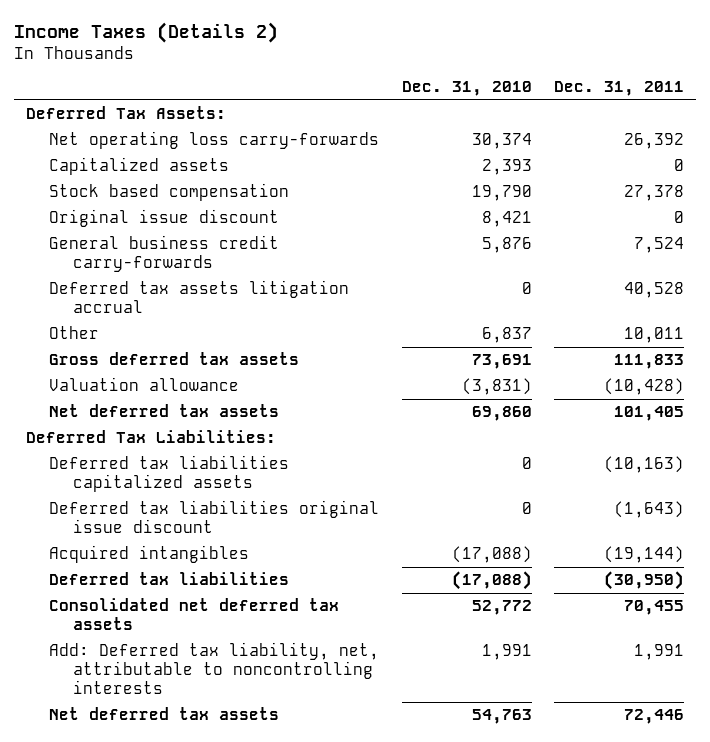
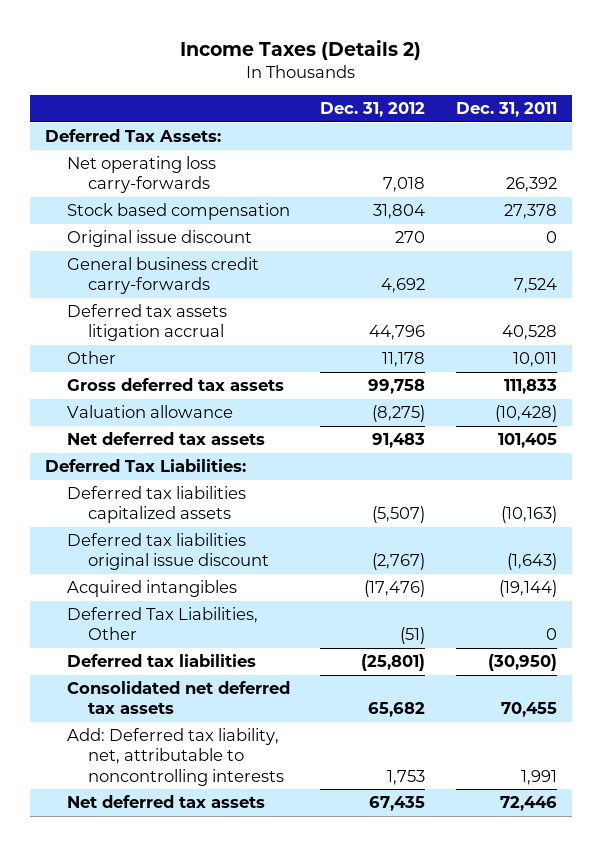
- | Dec. 31, 2010 | Dec. 31, 2011
+ | Dec. 31, 2012 | Dec. 31, 2011
- Capitalized assets | 2,393 | 0
+ Deferred Tax Liabilities, Other | (51) | 0

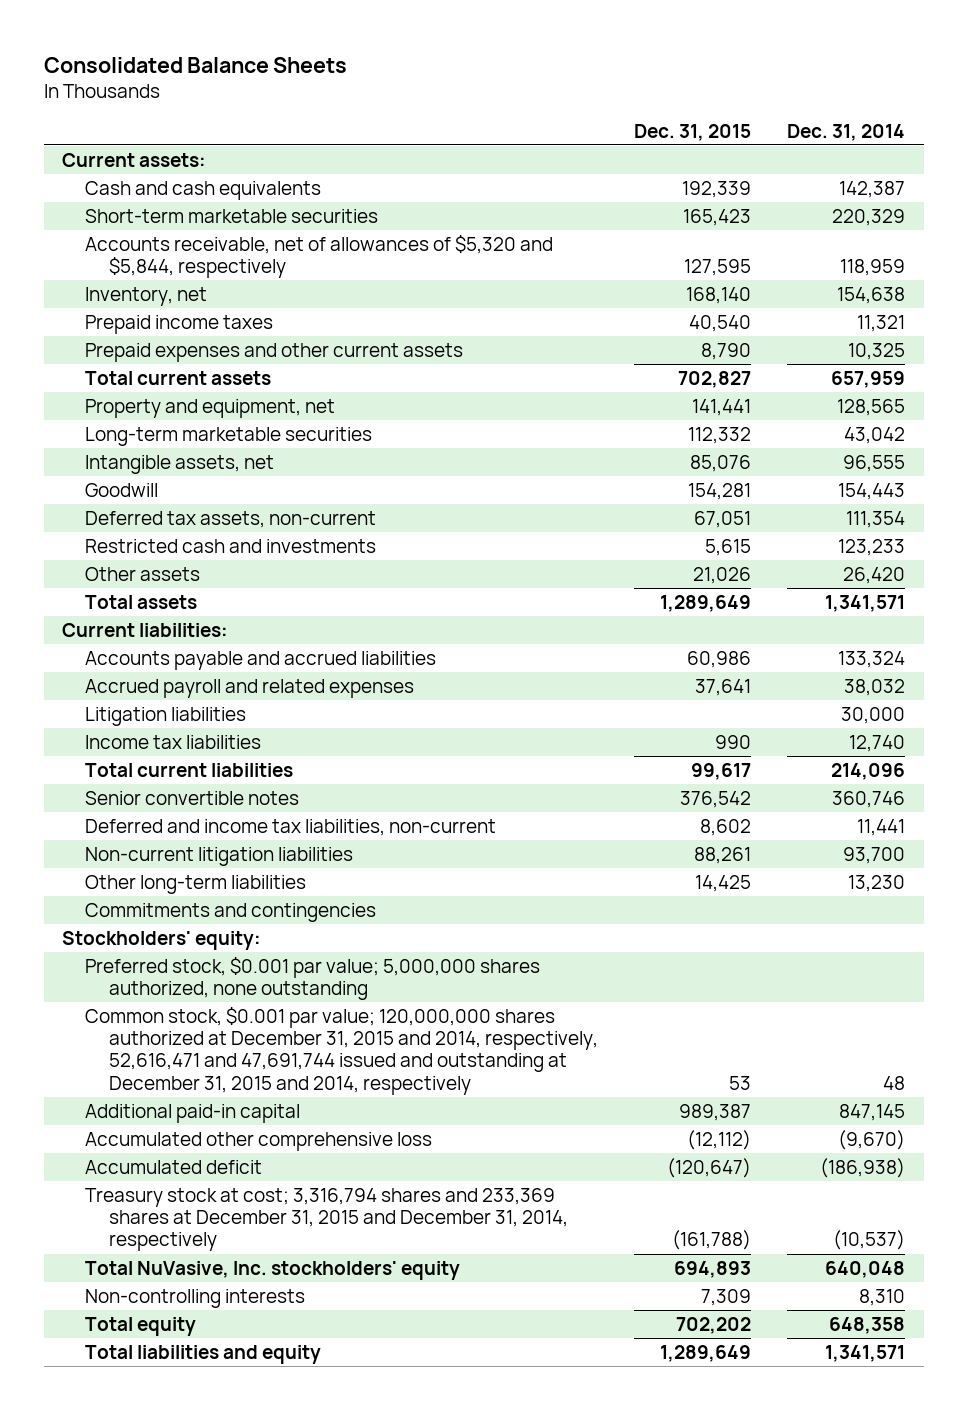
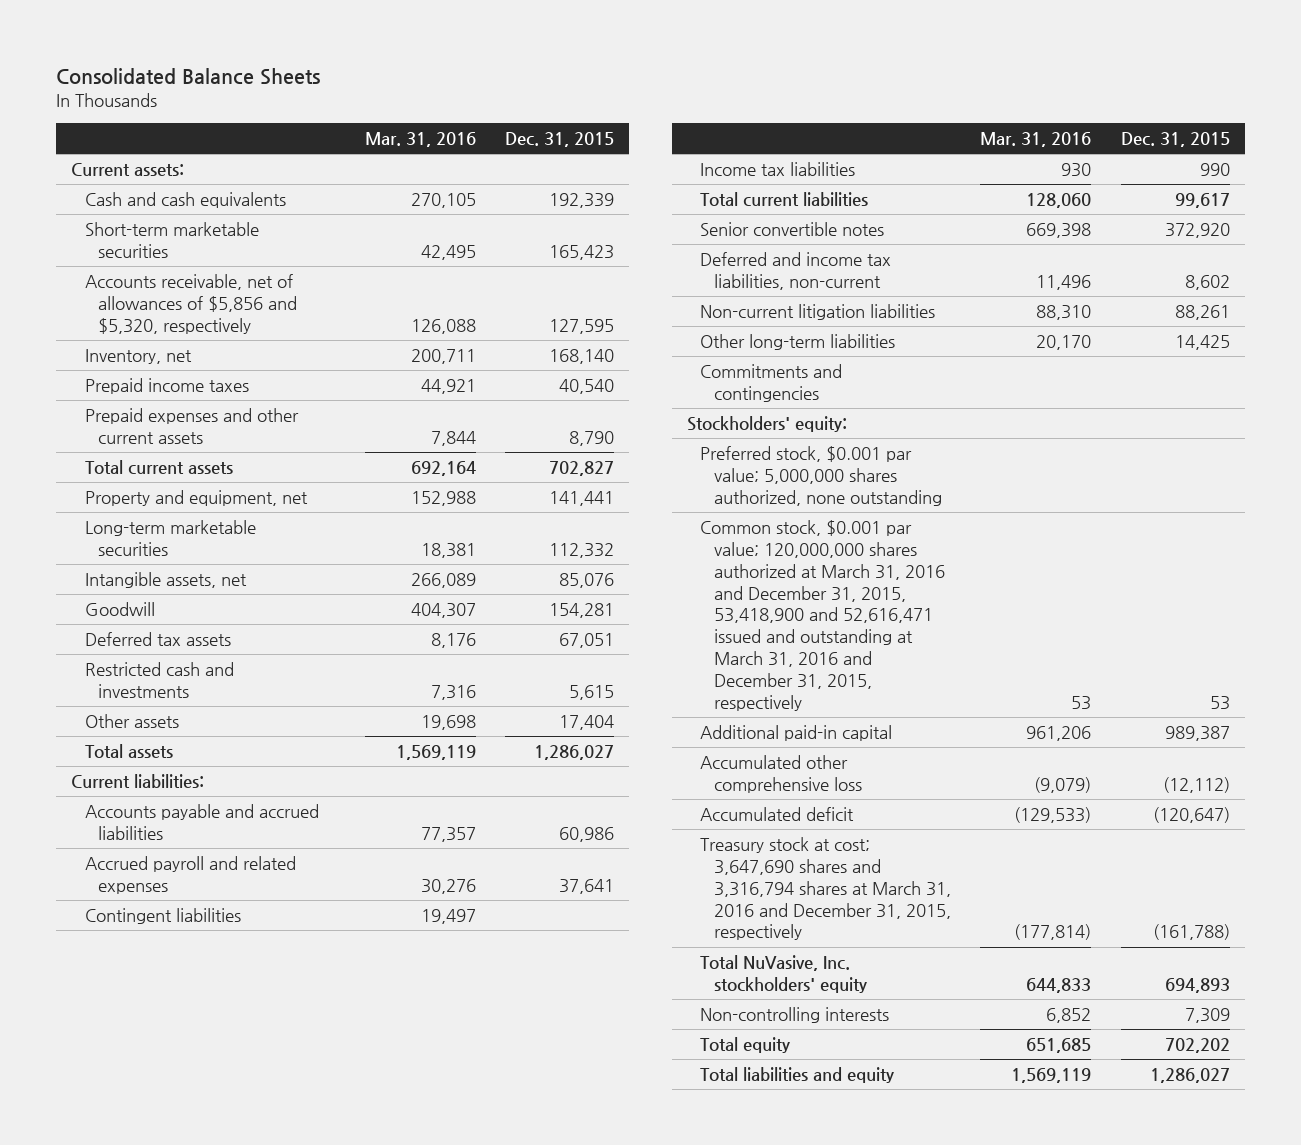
- | Dec. 31, 2015 | Dec. 31, 2014
+ | Mar. 31, 2016 | Dec. 31, 2015
- Accounts receivable, net of allowances of $5,320 and $5,844, respectively | 127,595 | 118,959
+ Accounts receivable, net of allowances of $5,856 and $5,320, respectively | 126,088 | 127,595
- Deferred tax assets, non-current | 67,051 | 111,354
+ Deferred tax assets | 8,176 | 67,051
- Other assets | 21,026 | 26,420
- Total assets | 1,289,649 | 1,341,571
+ Other assets | 19,698 | 17,404
+ Total assets | 1,569,119 | 1,286,027
- Litigation liabilities | | 30,000
+ Contingent liabilities | 19,497 |
- Senior convertible notes | 376,542 | 360,746
+ Senior convertible notes | 669,398 | 372,920
- Common stock, $0.001 par value; 120,000,000 shares authorized at December 31, 2015 and 2014, respectively, 52,616,471 and 47,691,744 issued and outstanding at December 31, 2015 and 2014, respectively | 53 | 48
+ Common stock, $0.001 par value; 120,000,000 shares authorized at March 31, 2016 and December 31, 2015, 53,418,900 and 52,616,471 issued and outstanding at March 31, 2016 and December 31, 2015, respectively | 53 | 53
- Treasury stock at cost; 3,316,794 shares and 233,369 shares at December 31, 2015 and December 31, 2014, respectively | (161,788) | (10,537)
+ Treasury stock at cost; 3,647,690 shares and 3,316,794 shares at March 31, 2016 and December 31, 2015, respectively | (177,814) | (161,788)
- Total liabilities and equity | 1,289,649 | 1,341,571
+ Total liabilities and equity | 1,569,119 | 1,286,027

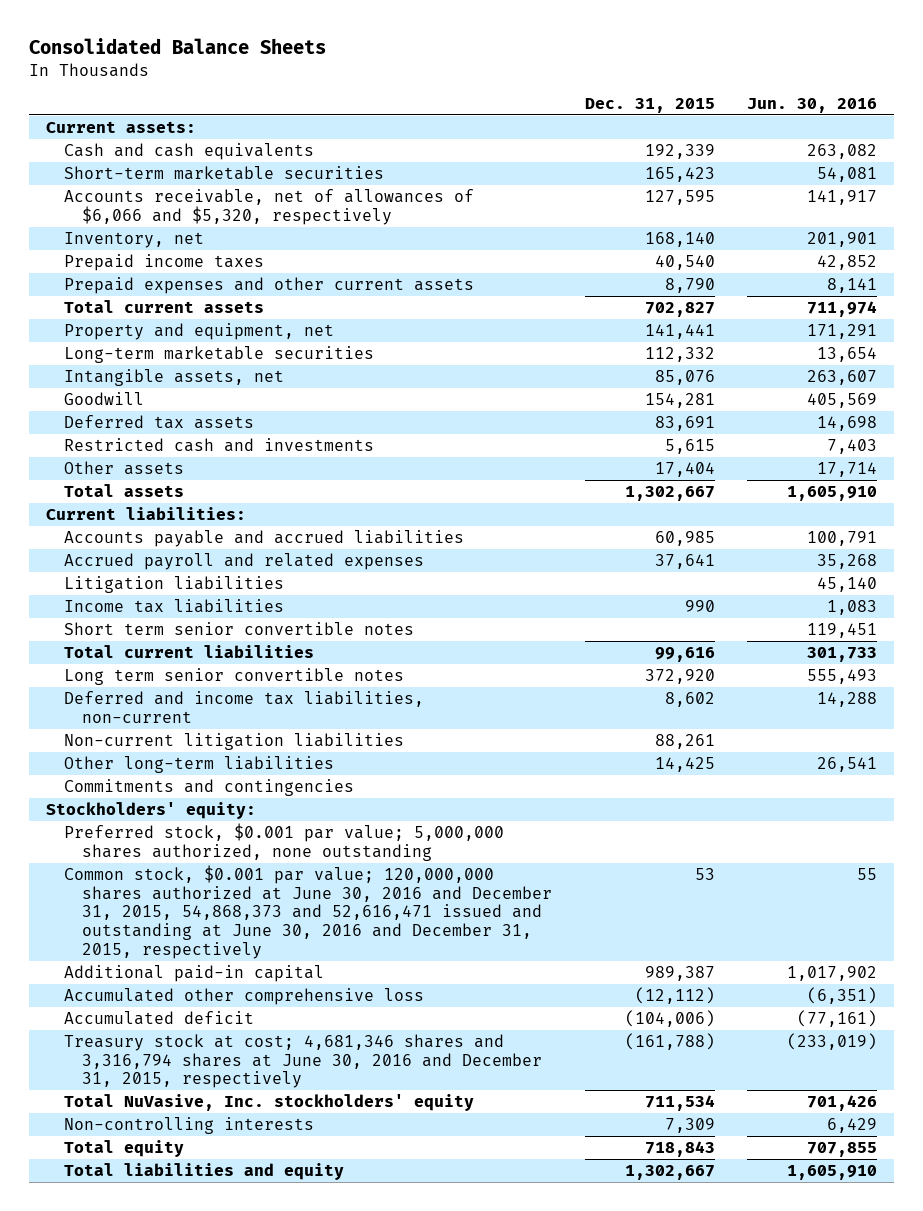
- | Mar. 31, 2016 | Dec. 31, 2015
+ | Dec. 31, 2015 | Jun. 30, 2016
- Accounts receivable, net of allowances of $5,856 and $5,320, respectively | 126,088 | 127,595
+ Accounts receivable, net of allowances of $6,066 and $5,320, respectively | 127,595 | 141,917
- Deferred tax assets | 8,176 | 67,051
+ Deferred tax assets | 83,691 | 14,698
- Total assets | 1,569,119 | 1,286,027
+ Total assets | 1,302,667 | 1,605,910
- Accounts payable and accrued liabilities | 77,357 | 60,986
+ Accounts payable and accrued liabilities | 60,985 | 100,791
- Contingent liabilities | 19,497 |
+ Litigation liabilities | | 45,140
- Total current liabilities | 128,060 | 99,617
- Senior convertible notes | 669,398 | 372,920
+ Short term senior convertible notes | | 119,451
+ Total current liabilities | 99,616 | 301,733
+ Long term senior convertible notes | 372,920 | 555,493
- Common stock, $0.001 par value; 120,000,000 shares authorized at March 31, 2016 and December 31, 2015, 53,418,900 and 52,616,471 issued and outstanding at March 31, 2016 and December 31, 2015, respectively | 53 | 53
+ Common stock, $0.001 par value; 120,000,000 shares authorized at June 30, 2016 and December 31, 2015, 54,868,373 and 52,616,471 issued and outstanding at June 30, 2016 and December 31, 2015, respectively | 53 | 55
- Accumulated deficit | (129,533) | (120,647)
- Treasury stock at cost; 3,647,690 shares and 3,316,794 shares at March 31, 2016 and December 31, 2015, respectively | (177,814) | (161,788)
- Total NuVasive, Inc. stockholders' equity | 644,833 | 694,893
+ Accumulated deficit | (104,006) | (77,161)
+ Treasury stock at cost; 4,681,346 shares and 3,316,794 shares at June 30, 2016 and December 31, 2015, respectively | (161,788) | (233,019)
+ Total NuVasive, Inc. stockholders' equity | 711,534 | 701,426
- Total equity | 651,685 | 702,202
- Total liabilities and equity | 1,569,119 | 1,286,027
+ Total equity | 718,843 | 707,855
+ Total liabilities and equity | 1,302,667 | 1,605,910

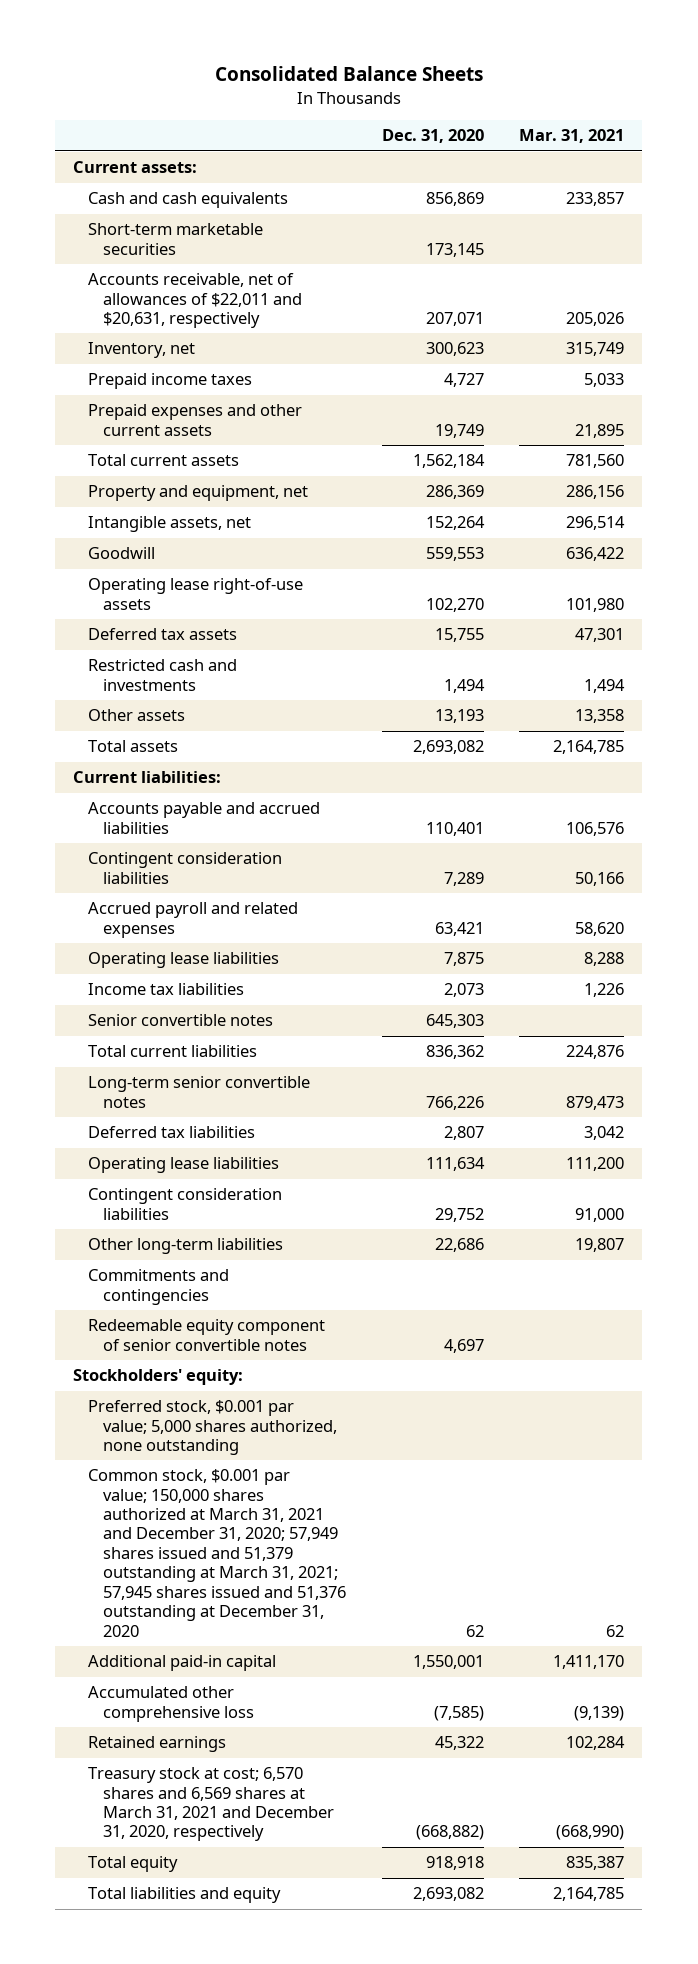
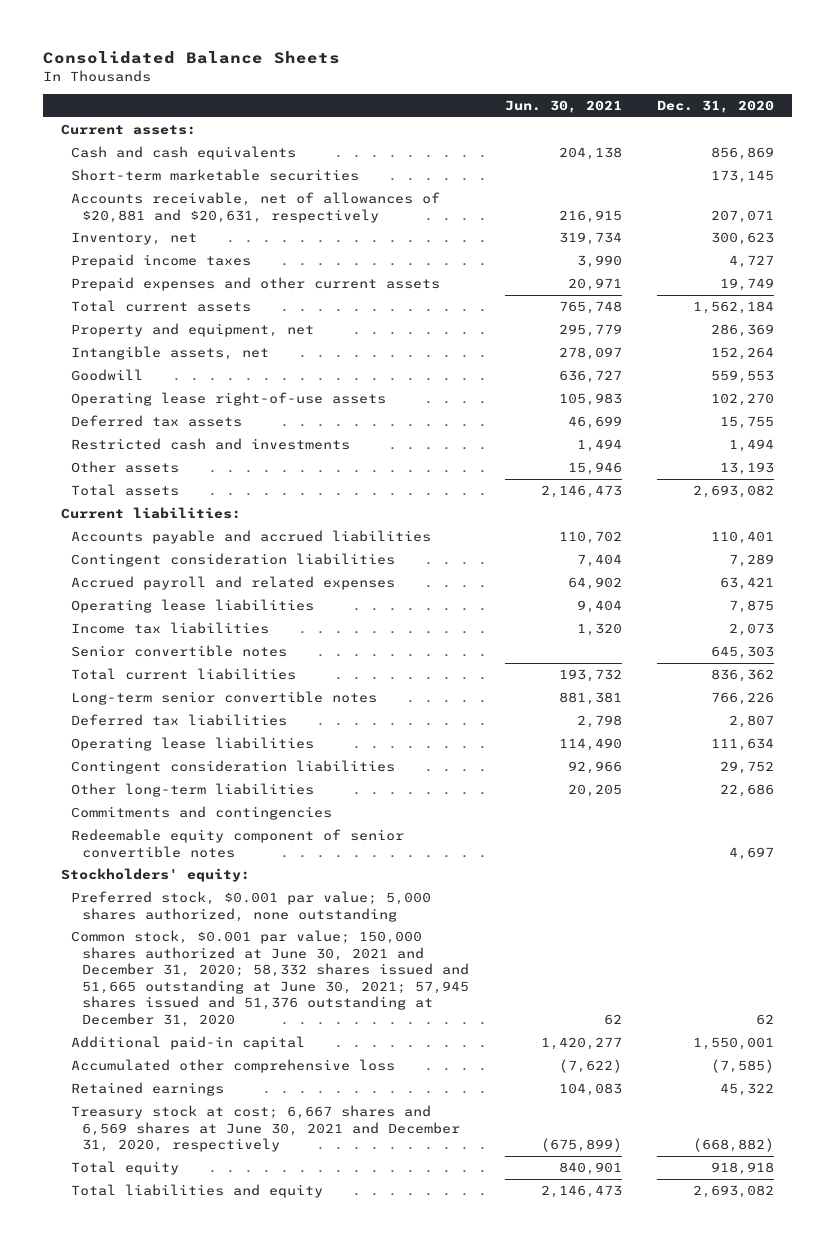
- | Dec. 31, 2020 | Mar. 31, 2021
+ | Jun. 30, 2021 | Dec. 31, 2020
- Accounts receivable, net of allowances of $22,011 and $20,631, respectively | 207,071 | 205,026
+ Accounts receivable, net of allowances of $20,881 and $20,631, respectively | 216,915 | 207,071
- Common stock, $0.001 par value; 150,000 shares authorized at March 31, 2021 and December 31, 2020; 57,949 shares issued and 51,379 outstanding at March 31, 2021; 57,945 shares issued and 51,376 outstanding at December 31, 2020 | 62 | 62
+ Common stock, $0.001 par value; 150,000 shares authorized at June 30, 2021 and December 31, 2020; 58,332 shares issued and 51,665 outstanding at June 30, 2021; 57,945 shares issued and 51,376 outstanding at December 31, 2020 | 62 | 62
- Treasury stock at cost; 6,570 shares and 6,569 shares at March 31, 2021 and December 31, 2020, respectively | (668,882) | (668,990)
+ Treasury stock at cost; 6,667 shares and 6,569 shares at June 30, 2021 and December 31, 2020, respectively | (675,899) | (668,882)

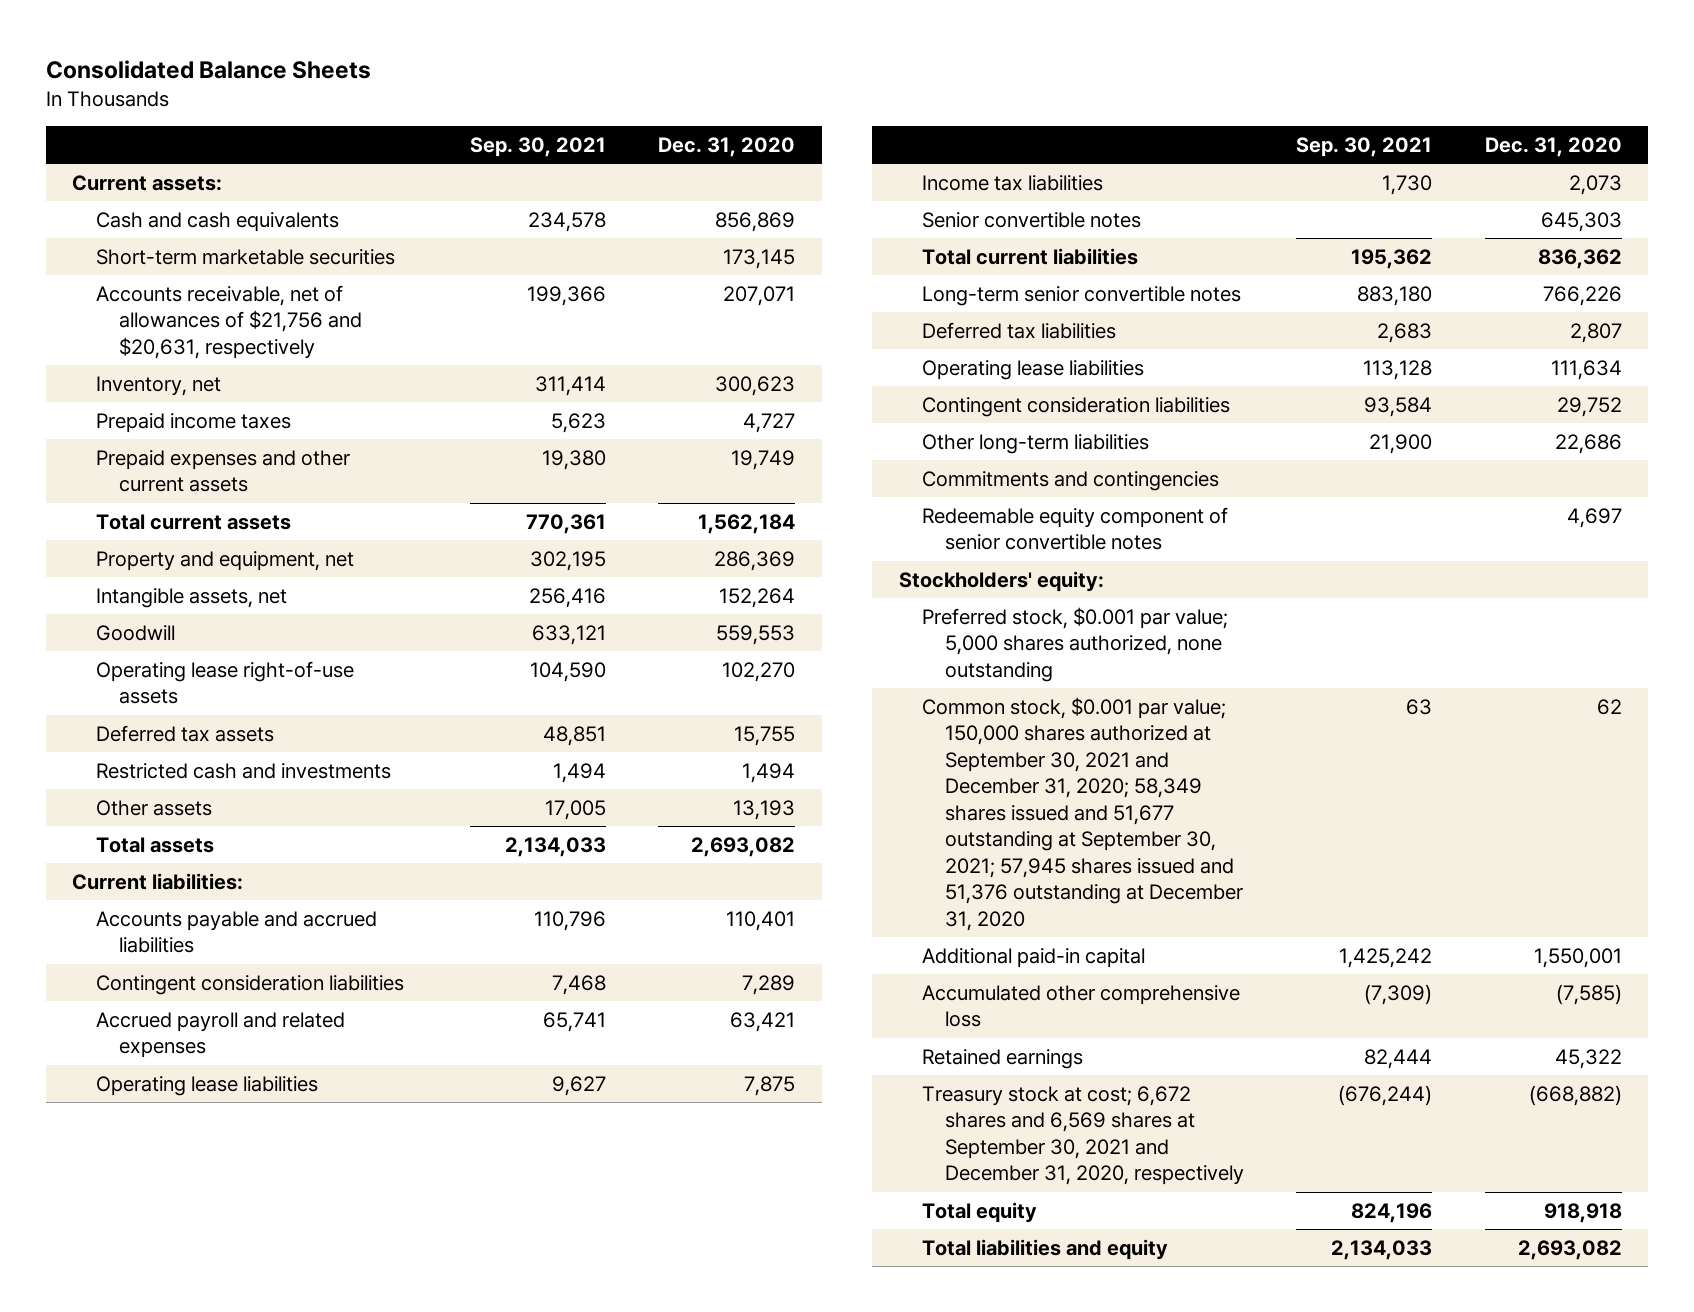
- | Jun. 30, 2021 | Dec. 31, 2020
+ | Sep. 30, 2021 | Dec. 31, 2020
- Accounts receivable, net of allowances of $20,881 and $20,631, respectively | 216,915 | 207,071
+ Accounts receivable, net of allowances of $21,756 and $20,631, respectively | 199,366 | 207,071
- Common stock, $0.001 par value; 150,000 shares authorized at June 30, 2021 and December 31, 2020; 58,332 shares issued and 51,665 outstanding at June 30, 2021; 57,945 shares issued and 51,376 outstanding at December 31, 2020 | 62 | 62
+ Common stock, $0.001 par value; 150,000 shares authorized at September 30, 2021 and December 31, 2020; 58,349 shares issued and 51,677 outstanding at September 30, 2021; 57,945 shares issued and 51,376 outstanding at December 31, 2020 | 63 | 62
- Treasury stock at cost; 6,667 shares and 6,569 shares at June 30, 2021 and December 31, 2020, respectively | (675,899) | (668,882)
+ Treasury stock at cost; 6,672 shares and 6,569 shares at September 30, 2021 and December 31, 2020, respectively | (676,244) | (668,882)

